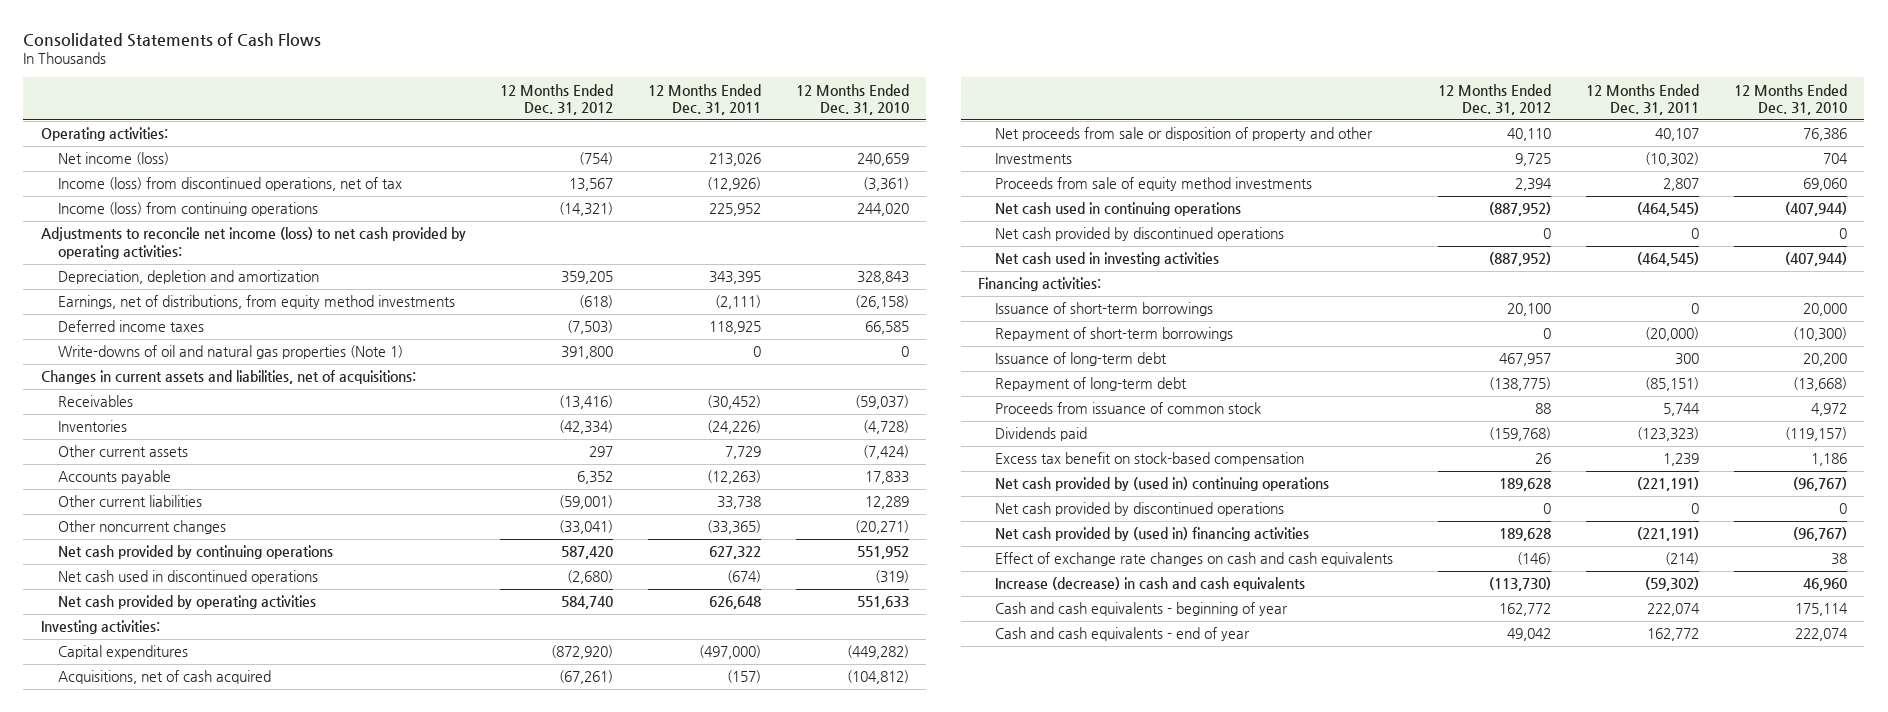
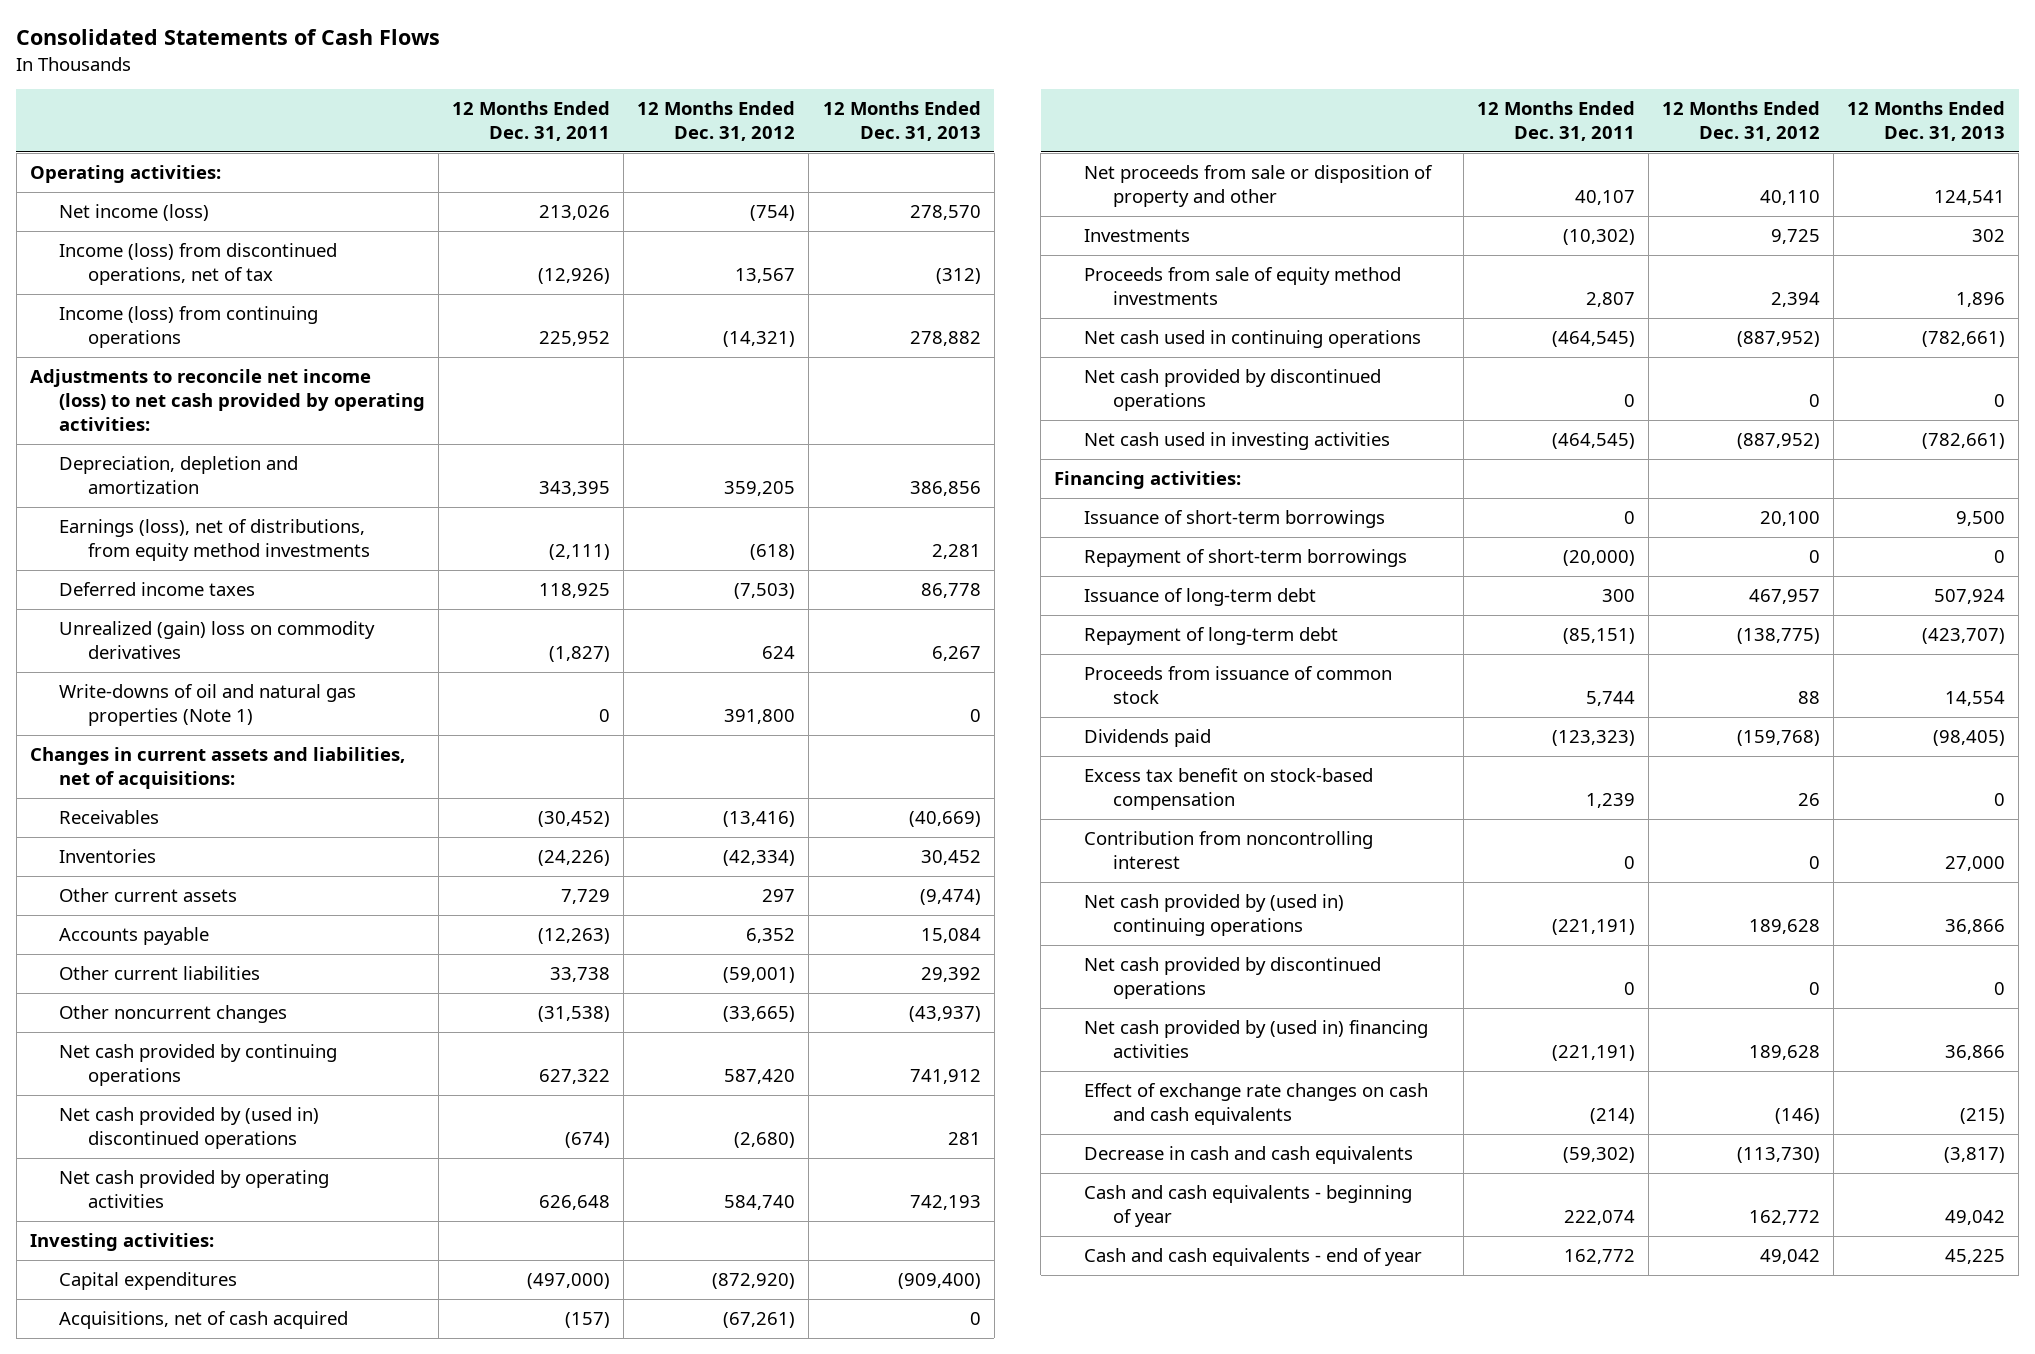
- | 12 Months Ended Dec. 31, 2012 | 12 Months Ended Dec. 31, 2011 | 12 Months Ended Dec. 31, 2010
+ | 12 Months Ended Dec. 31, 2011 | 12 Months Ended Dec. 31, 2012 | 12 Months Ended Dec. 31, 2013
- Earnings, net of distributions, from equity method investments | (618) | (2,111) | (26,158)
+ Earnings (loss), net of distributions, from equity method investments | (2,111) | (618) | 2,281
+ Unrealized (gain) loss on commodity derivatives | (1,827) | 624 | 6,267
- Other noncurrent changes | (33,041) | (33,365) | (20,271)
+ Other noncurrent changes | (31,538) | (33,665) | (43,937)
- Net cash used in discontinued operations | (2,680) | (674) | (319)
+ Net cash provided by (used in) discontinued operations | (674) | (2,680) | 281
+ Contribution from noncontrolling interest | 0 | 0 | 27,000
- Increase (decrease) in cash and cash equivalents | (113,730) | (59,302) | 46,960
+ Decrease in cash and cash equivalents | (59,302) | (113,730) | (3,817)

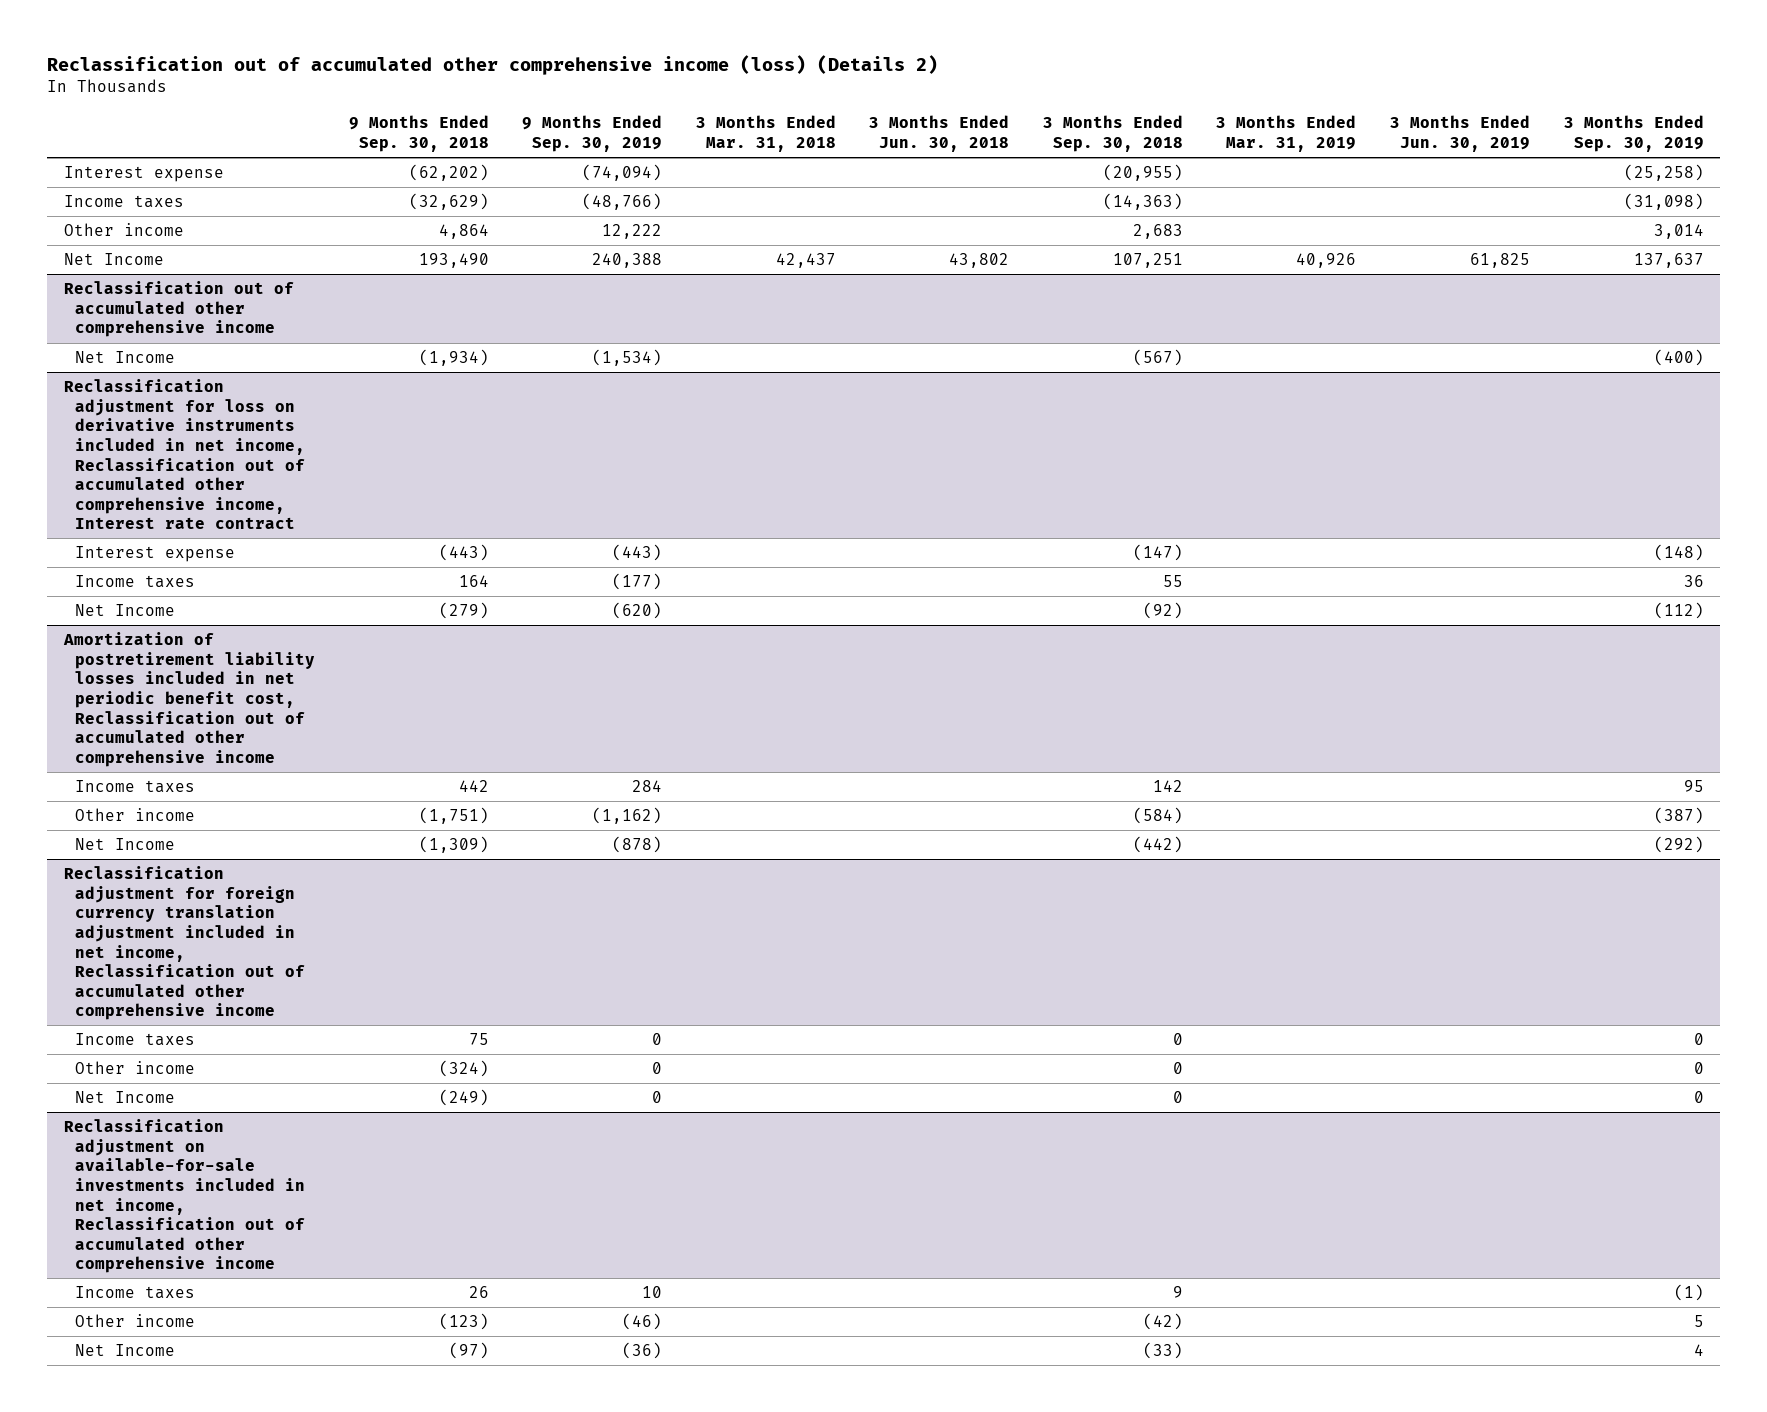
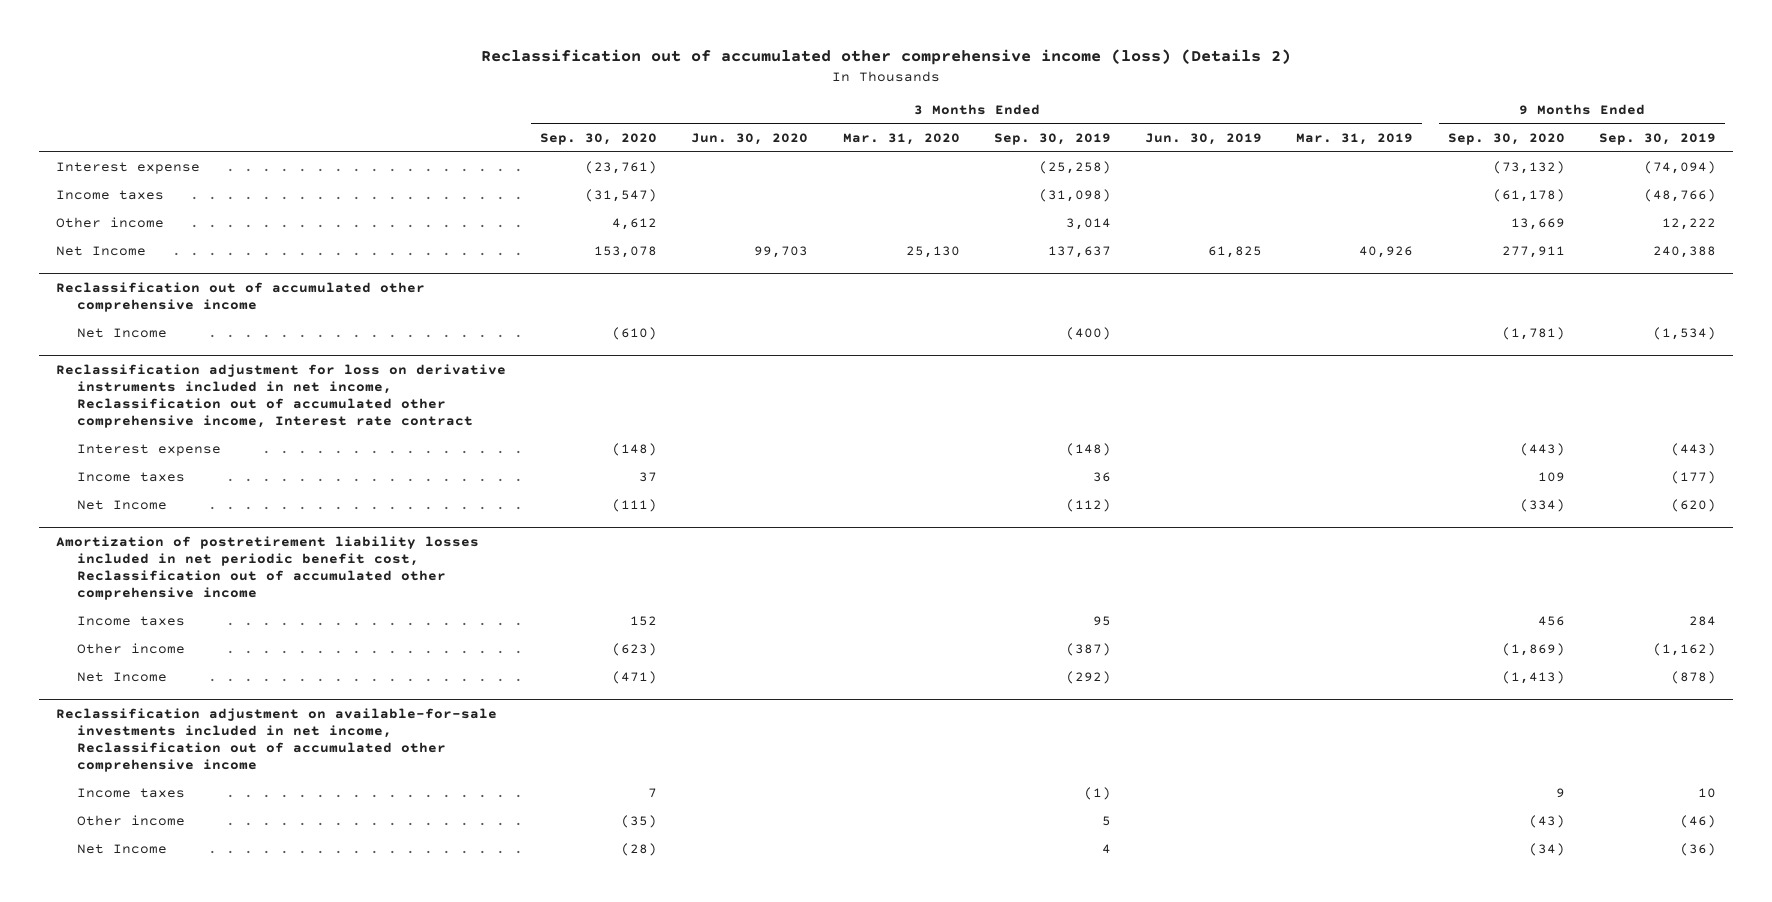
- | 9 Months Ended Sep. 30, 2018 | 9 Months Ended Sep. 30, 2019 | 3 Months Ended Mar. 31, 2018 | 3 Months Ended Jun. 30, 2018 | 3 Months Ended Sep. 30, 2018 | 3 Months Ended Mar. 31, 2019 | 3 Months Ended Jun. 30, 2019 | 3 Months Ended Sep. 30, 2019
+ | 3 Months Ended Sep. 30, 2020 | 3 Months Ended Jun. 30, 2020 | 3 Months Ended Mar. 31, 2020 | 3 Months Ended Sep. 30, 2019 | 3 Months Ended Jun. 30, 2019 | 3 Months Ended Mar. 31, 2019 | 9 Months Ended Sep. 30, 2020 | 9 Months Ended Sep. 30, 2019
- Reclassification adjustment for foreign currency translation adjustment included in net income, Reclassification out of accumulated other comprehensive income
- Income taxes | 75 | 0 | | | 0 | | | 0
- Other income | (324) | 0 | | | 0 | | | 0
- Net Income | (249) | 0 | | | 0 | | | 0

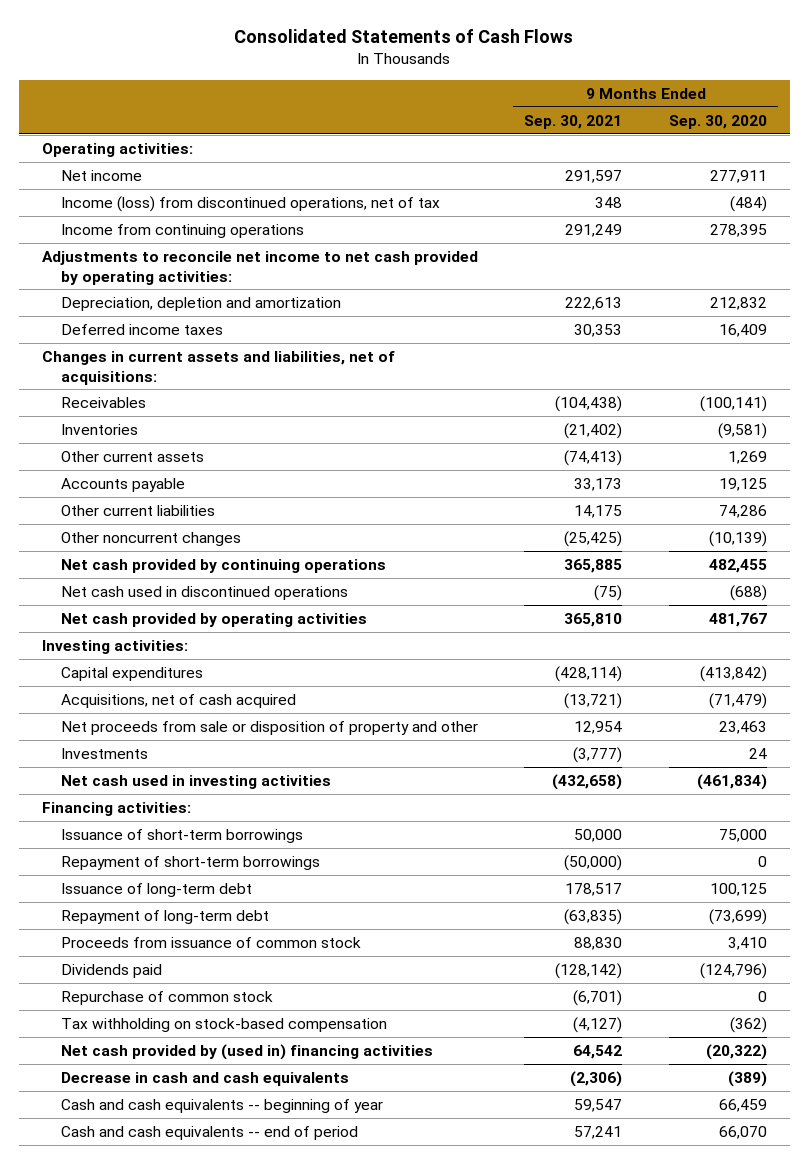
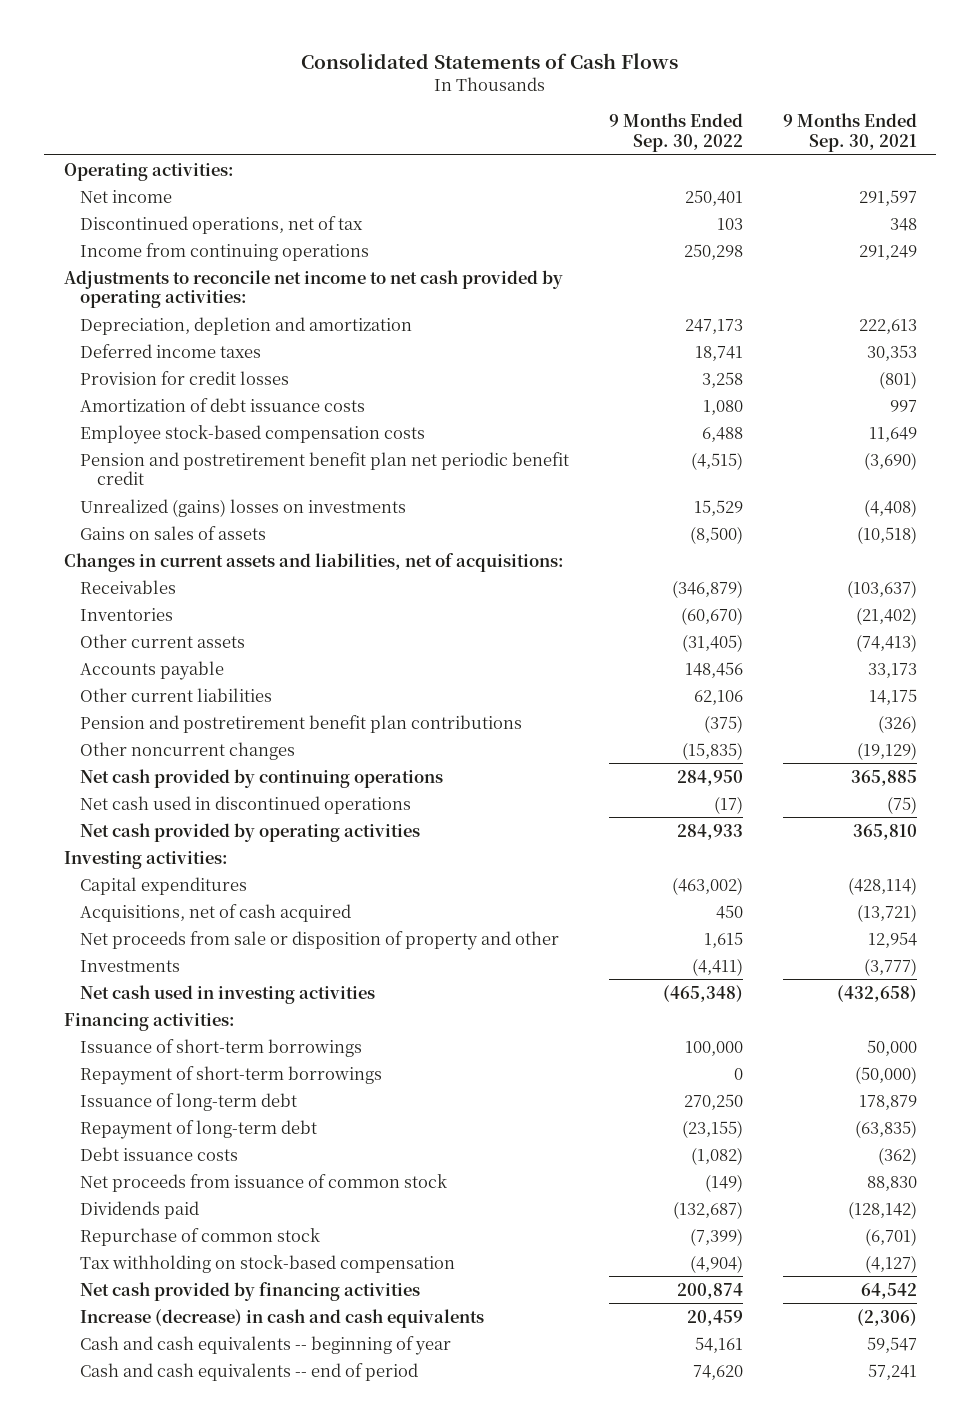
- | 9 Months Ended Sep. 30, 2021 | 9 Months Ended Sep. 30, 2020
+ | 9 Months Ended Sep. 30, 2022 | 9 Months Ended Sep. 30, 2021
- Income (loss) from discontinued operations, net of tax | 348 | (484)
+ Discontinued operations, net of tax | 103 | 348
+ Provision for credit losses | 3,258 | (801)
+ Amortization of debt issuance costs | 1,080 | 997
+ Employee stock-based compensation costs | 6,488 | 11,649
+ Pension and postretirement benefit plan net periodic benefit credit | (4,515) | (3,690)
+ Unrealized (gains) losses on investments | 15,529 | (4,408)
+ Gains on sales of assets | (8,500) | (10,518)
- Receivables | (104,438) | (100,141)
+ Receivables | (346,879) | (103,637)
- Other noncurrent changes | (25,425) | (10,139)
+ Pension and postretirement benefit plan contributions | (375) | (326)
+ Other noncurrent changes | (15,835) | (19,129)
- Issuance of long-term debt | 178,517 | 100,125
+ Issuance of long-term debt | 270,250 | 178,879
- Proceeds from issuance of common stock | 88,830 | 3,410
+ Debt issuance costs | (1,082) | (362)
+ Net proceeds from issuance of common stock | (149) | 88,830
- Net cash provided by (used in) financing activities | 64,542 | (20,322)
- Decrease in cash and cash equivalents | (2,306) | (389)
+ Net cash provided by financing activities | 200,874 | 64,542
+ Increase (decrease) in cash and cash equivalents | 20,459 | (2,306)

